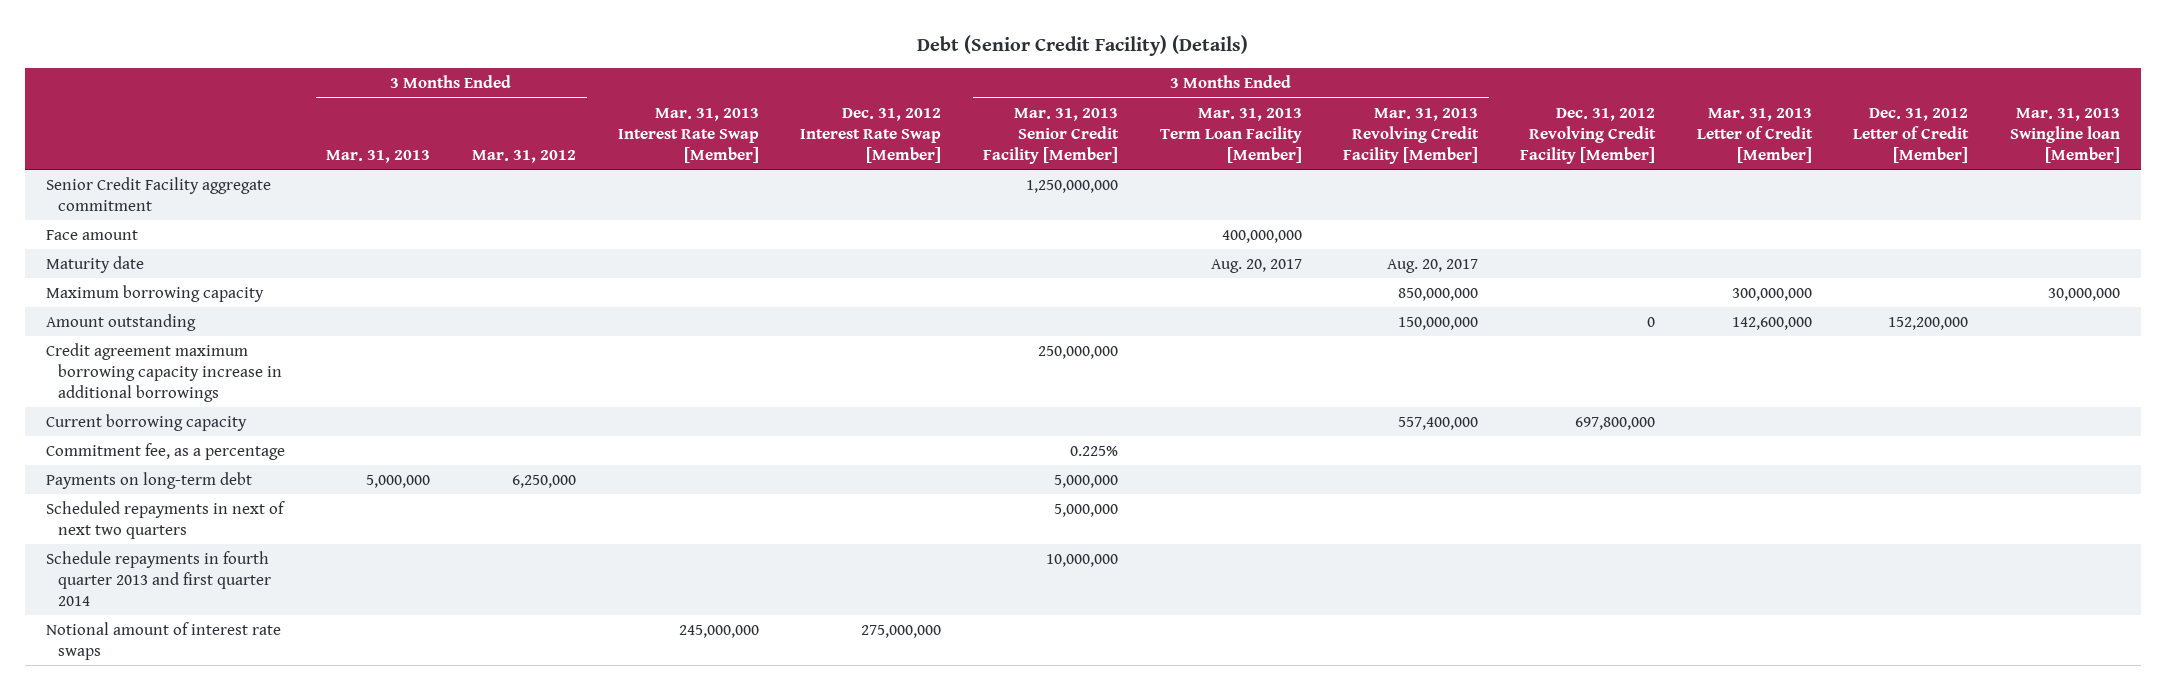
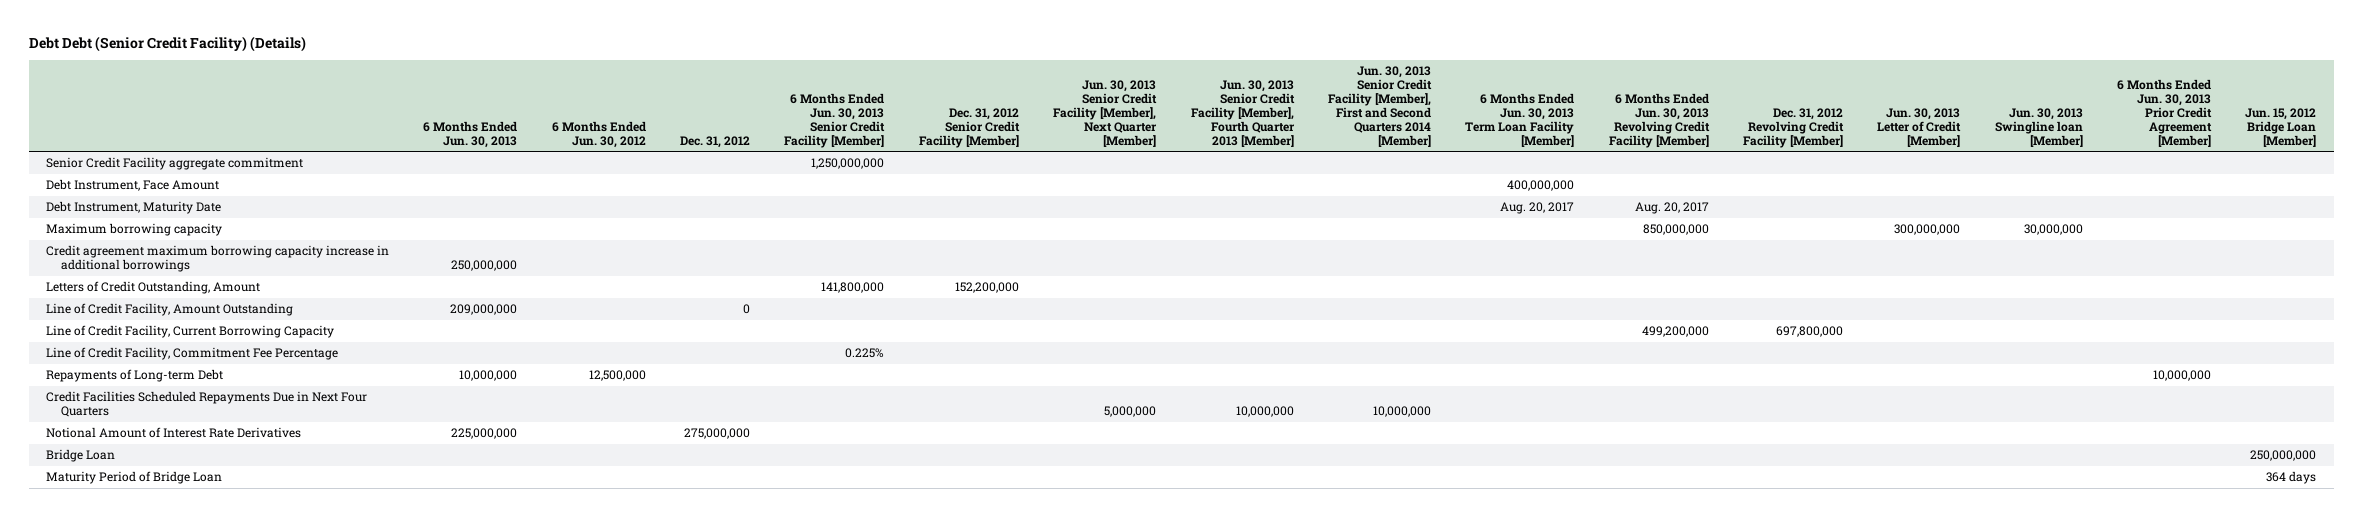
- Debt (Senior Credit Facility) (Details)
+ Debt Debt (Senior Credit Facility) (Details)
- | 3 Months Ended Mar. 31, 2013 | 3 Months Ended Mar. 31, 2012 | Mar. 31, 2013 Interest Rate Swap [Member] | Dec. 31, 2012 Interest Rate Swap [Member] | 3 Months Ended Mar. 31, 2013 Senior Credit Facility [Member] | 3 Months Ended Mar. 31, 2013 Term Loan Facility [Member] | 3 Months Ended Mar. 31, 2013 Revolving Credit Facility [Member] | Dec. 31, 2012 Revolving Credit Facility [Member] | Mar. 31, 2013 Letter of Credit [Member] | Dec. 31, 2012 Letter of Credit [Member] | Mar. 31, 2013 Swingline loan [Member]
+ | 6 Months Ended Jun. 30, 2013 | 6 Months Ended Jun. 30, 2012 | Dec. 31, 2012 | 6 Months Ended Jun. 30, 2013 Senior Credit Facility [Member] | Dec. 31, 2012 Senior Credit Facility [Member] | Jun. 30, 2013 Senior Credit Facility [Member], Next Quarter [Member] | Jun. 30, 2013 Senior Credit Facility [Member], Fourth Quarter 2013 [Member] | Jun. 30, 2013 Senior Credit Facility [Member], First and Second Quarters 2014 [Member] | 6 Months Ended Jun. 30, 2013 Term Loan Facility [Member] | 6 Months Ended Jun. 30, 2013 Revolving Credit Facility [Member] | Dec. 31, 2012 Revolving Credit Facility [Member] | Jun. 30, 2013 Letter of Credit [Member] | Jun. 30, 2013 Swingline loan [Member] | 6 Months Ended Jun. 30, 2013 Prior Credit Agreement [Member] | Jun. 15, 2012 Bridge Loan [Member]
- Face amount | | | | | | 400,000,000 | | | | |
- Maturity date | | | | | | Aug. 20, 2017 | Aug. 20, 2017 | | | |
+ Debt Instrument, Face Amount | | | | | | | | | 400,000,000 | | | | | |
+ Debt Instrument, Maturity Date | | | | | | | | | Aug. 20, 2017 | Aug. 20, 2017 | | | | |
- Amount outstanding | | | | | | | 150,000,000 | 0 | 142,600,000 | 152,200,000 |
- Current borrowing capacity | | | | | | | 557,400,000 | 697,800,000 | | |
- Commitment fee, as a percentage | | | | | 0.225% | | | | | |
- Payments on long-term debt | 5,000,000 | 6,250,000 | | | 5,000,000 | | | | | |
- Scheduled repayments in next of next two quarters | | | | | 5,000,000 | | | | | |
- Schedule repayments in fourth quarter 2013 and first quarter 2014 | | | | | 10,000,000 | | | | | |
- Notional amount of interest rate swaps | | | 245,000,000 | 275,000,000 | | | | | | |
+ Letters of Credit Outstanding, Amount | | | | 141,800,000 | 152,200,000 | | | | | | | | | |
+ Line of Credit Facility, Amount Outstanding | 209,000,000 | | 0 | | | | | | | | | | | |
+ Line of Credit Facility, Current Borrowing Capacity | | | | | | | | | | 499,200,000 | 697,800,000 | | | |
+ Line of Credit Facility, Commitment Fee Percentage | | | | 0.225% | | | | | | | | | | |
+ Repayments of Long-term Debt | 10,000,000 | 12,500,000 | | | | | | | | | | | | 10,000,000 |
+ Credit Facilities Scheduled Repayments Due in Next Four Quarters | | | | | | 5,000,000 | 10,000,000 | 10,000,000 | | | | | | |
+ Notional Amount of Interest Rate Derivatives | 225,000,000 | | 275,000,000 | | | | | | | | | | | |
+ Bridge Loan | | | | | | | | | | | | | | | 250,000,000
+ Maturity Period of Bridge Loan | | | | | | | | | | | | | | | 364 days

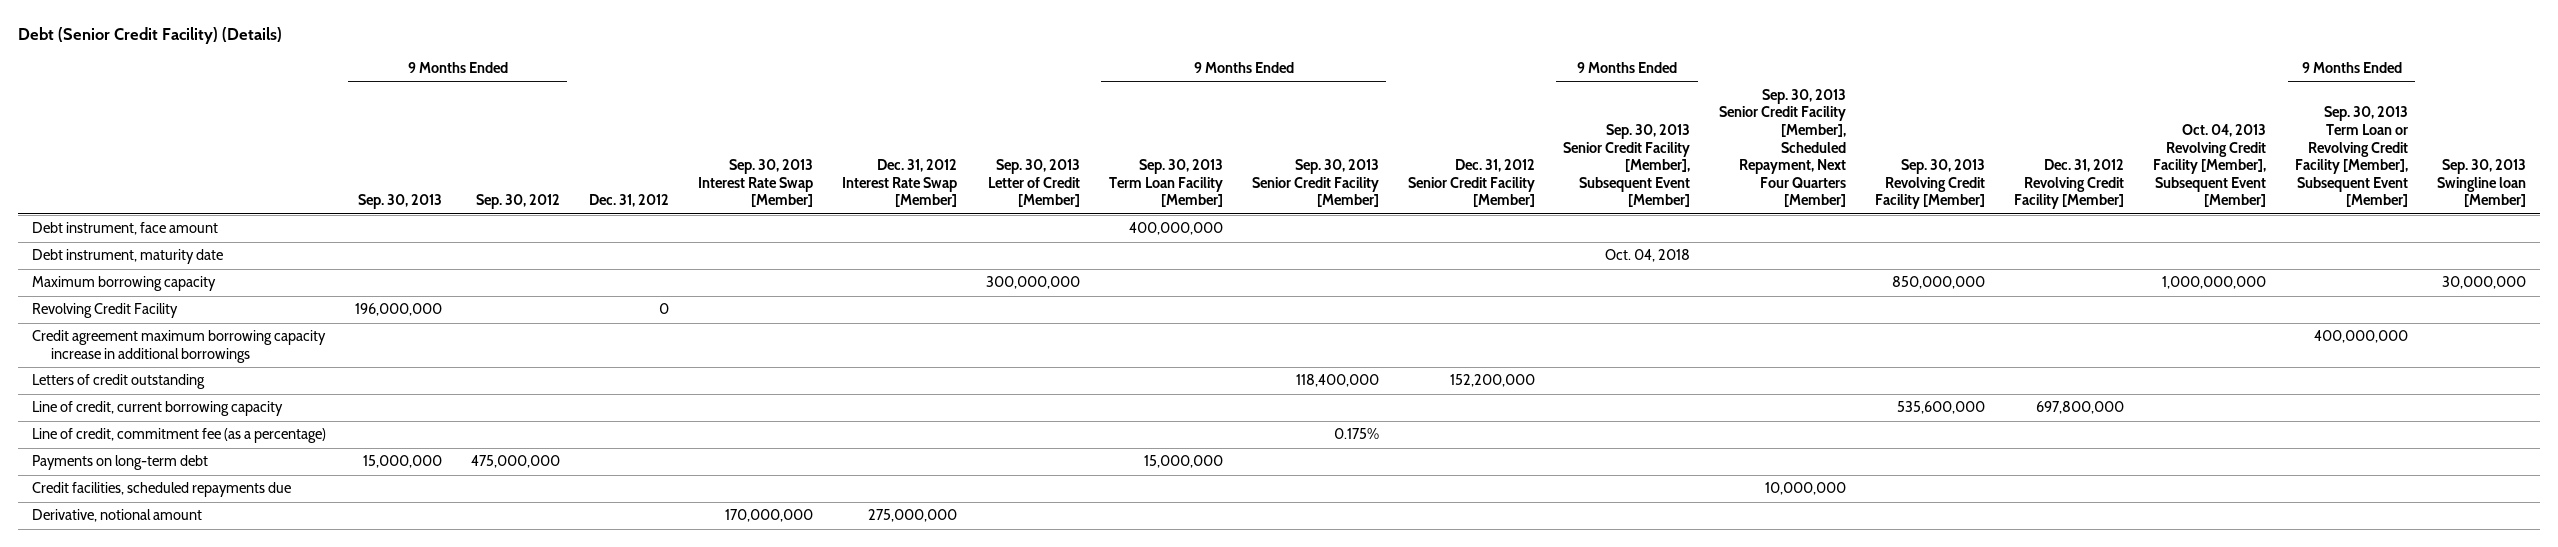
- Debt Debt (Senior Credit Facility) (Details)
+ Debt (Senior Credit Facility) (Details)
- | 6 Months Ended Jun. 30, 2013 | 6 Months Ended Jun. 30, 2012 | Dec. 31, 2012 | 6 Months Ended Jun. 30, 2013 Senior Credit Facility [Member] | Dec. 31, 2012 Senior Credit Facility [Member] | Jun. 30, 2013 Senior Credit Facility [Member], Next Quarter [Member] | Jun. 30, 2013 Senior Credit Facility [Member], Fourth Quarter 2013 [Member] | Jun. 30, 2013 Senior Credit Facility [Member], First and Second Quarters 2014 [Member] | 6 Months Ended Jun. 30, 2013 Term Loan Facility [Member] | 6 Months Ended Jun. 30, 2013 Revolving Credit Facility [Member] | Dec. 31, 2012 Revolving Credit Facility [Member] | Jun. 30, 2013 Letter of Credit [Member] | Jun. 30, 2013 Swingline loan [Member] | 6 Months Ended Jun. 30, 2013 Prior Credit Agreement [Member] | Jun. 15, 2012 Bridge Loan [Member]
+ | 9 Months Ended Sep. 30, 2013 | 9 Months Ended Sep. 30, 2012 | Dec. 31, 2012 | Sep. 30, 2013 Interest Rate Swap [Member] | Dec. 31, 2012 Interest Rate Swap [Member] | Sep. 30, 2013 Letter of Credit [Member] | 9 Months Ended Sep. 30, 2013 Term Loan Facility [Member] | 9 Months Ended Sep. 30, 2013 Senior Credit Facility [Member] | Dec. 31, 2012 Senior Credit Facility [Member] | 9 Months Ended Sep. 30, 2013 Senior Credit Facility [Member], Subsequent Event [Member] | Sep. 30, 2013 Senior Credit Facility [Member], Scheduled Repayment, Next Four Quarters [Member] | Sep. 30, 2013 Revolving Credit Facility [Member] | Dec. 31, 2012 Revolving Credit Facility [Member] | Oct. 04, 2013 Revolving Credit Facility [Member], Subsequent Event [Member] | 9 Months Ended Sep. 30, 2013 Term Loan or Revolving Credit Facility [Member], Subsequent Event [Member] | Sep. 30, 2013 Swingline loan [Member]
- Senior Credit Facility aggregate commitment | | | | 1,250,000,000 | | | | | | | | | | |
- Debt Instrument, Face Amount | | | | | | | | | 400,000,000 | | | | | |
- Debt Instrument, Maturity Date | | | | | | | | | Aug. 20, 2017 | Aug. 20, 2017 | | | | |
+ Debt instrument, face amount | | | | | | | 400,000,000 | | | | | | | | |
+ Debt instrument, maturity date | | | | | | | | | | Oct. 04, 2018 | | | | | |
+ Revolving Credit Facility | 196,000,000 | | 0 | | | | | | | | | | | | |
- Letters of Credit Outstanding, Amount | | | | 141,800,000 | 152,200,000 | | | | | | | | | |
- Line of Credit Facility, Amount Outstanding | 209,000,000 | | 0 | | | | | | | | | | | |
- Line of Credit Facility, Current Borrowing Capacity | | | | | | | | | | 499,200,000 | 697,800,000 | | | |
- Line of Credit Facility, Commitment Fee Percentage | | | | 0.225% | | | | | | | | | | |
- Repayments of Long-term Debt | 10,000,000 | 12,500,000 | | | | | | | | | | | | 10,000,000 |
- Credit Facilities Scheduled Repayments Due in Next Four Quarters | | | | | | 5,000,000 | 10,000,000 | 10,000,000 | | | | | | |
- Notional Amount of Interest Rate Derivatives | 225,000,000 | | 275,000,000 | | | | | | | | | | | |
- Bridge Loan | | | | | | | | | | | | | | | 250,000,000
- Maturity Period of Bridge Loan | | | | | | | | | | | | | | | 364 days
+ Letters of credit outstanding | | | | | | | | 118,400,000 | 152,200,000 | | | | | | |
+ Line of credit, current borrowing capacity | | | | | | | | | | | | 535,600,000 | 697,800,000 | | |
+ Line of credit, commitment fee (as a percentage) | | | | | | | | 0.175% | | | | | | | |
+ Payments on long-term debt | 15,000,000 | 475,000,000 | | | | | 15,000,000 | | | | | | | | |
+ Credit facilities, scheduled repayments due | | | | | | | | | | | 10,000,000 | | | | |
+ Derivative, notional amount | | | | 170,000,000 | 275,000,000 | | | | | | | | | | |

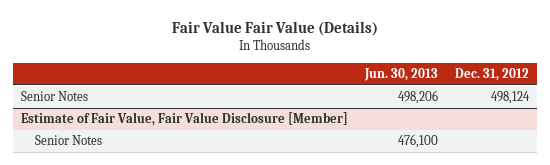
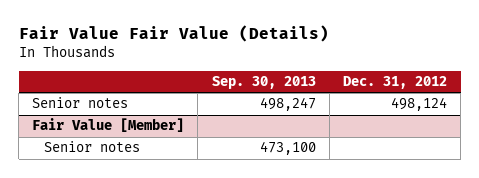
- | Jun. 30, 2013 | Dec. 31, 2012
+ | Sep. 30, 2013 | Dec. 31, 2012
- Senior Notes | 498,206 | 498,124
- Estimate of Fair Value, Fair Value Disclosure [Member]
- Senior Notes | 476,100 |
+ Senior notes | 498,247 | 498,124
+ Fair Value [Member]
+ Senior notes | 473,100 |

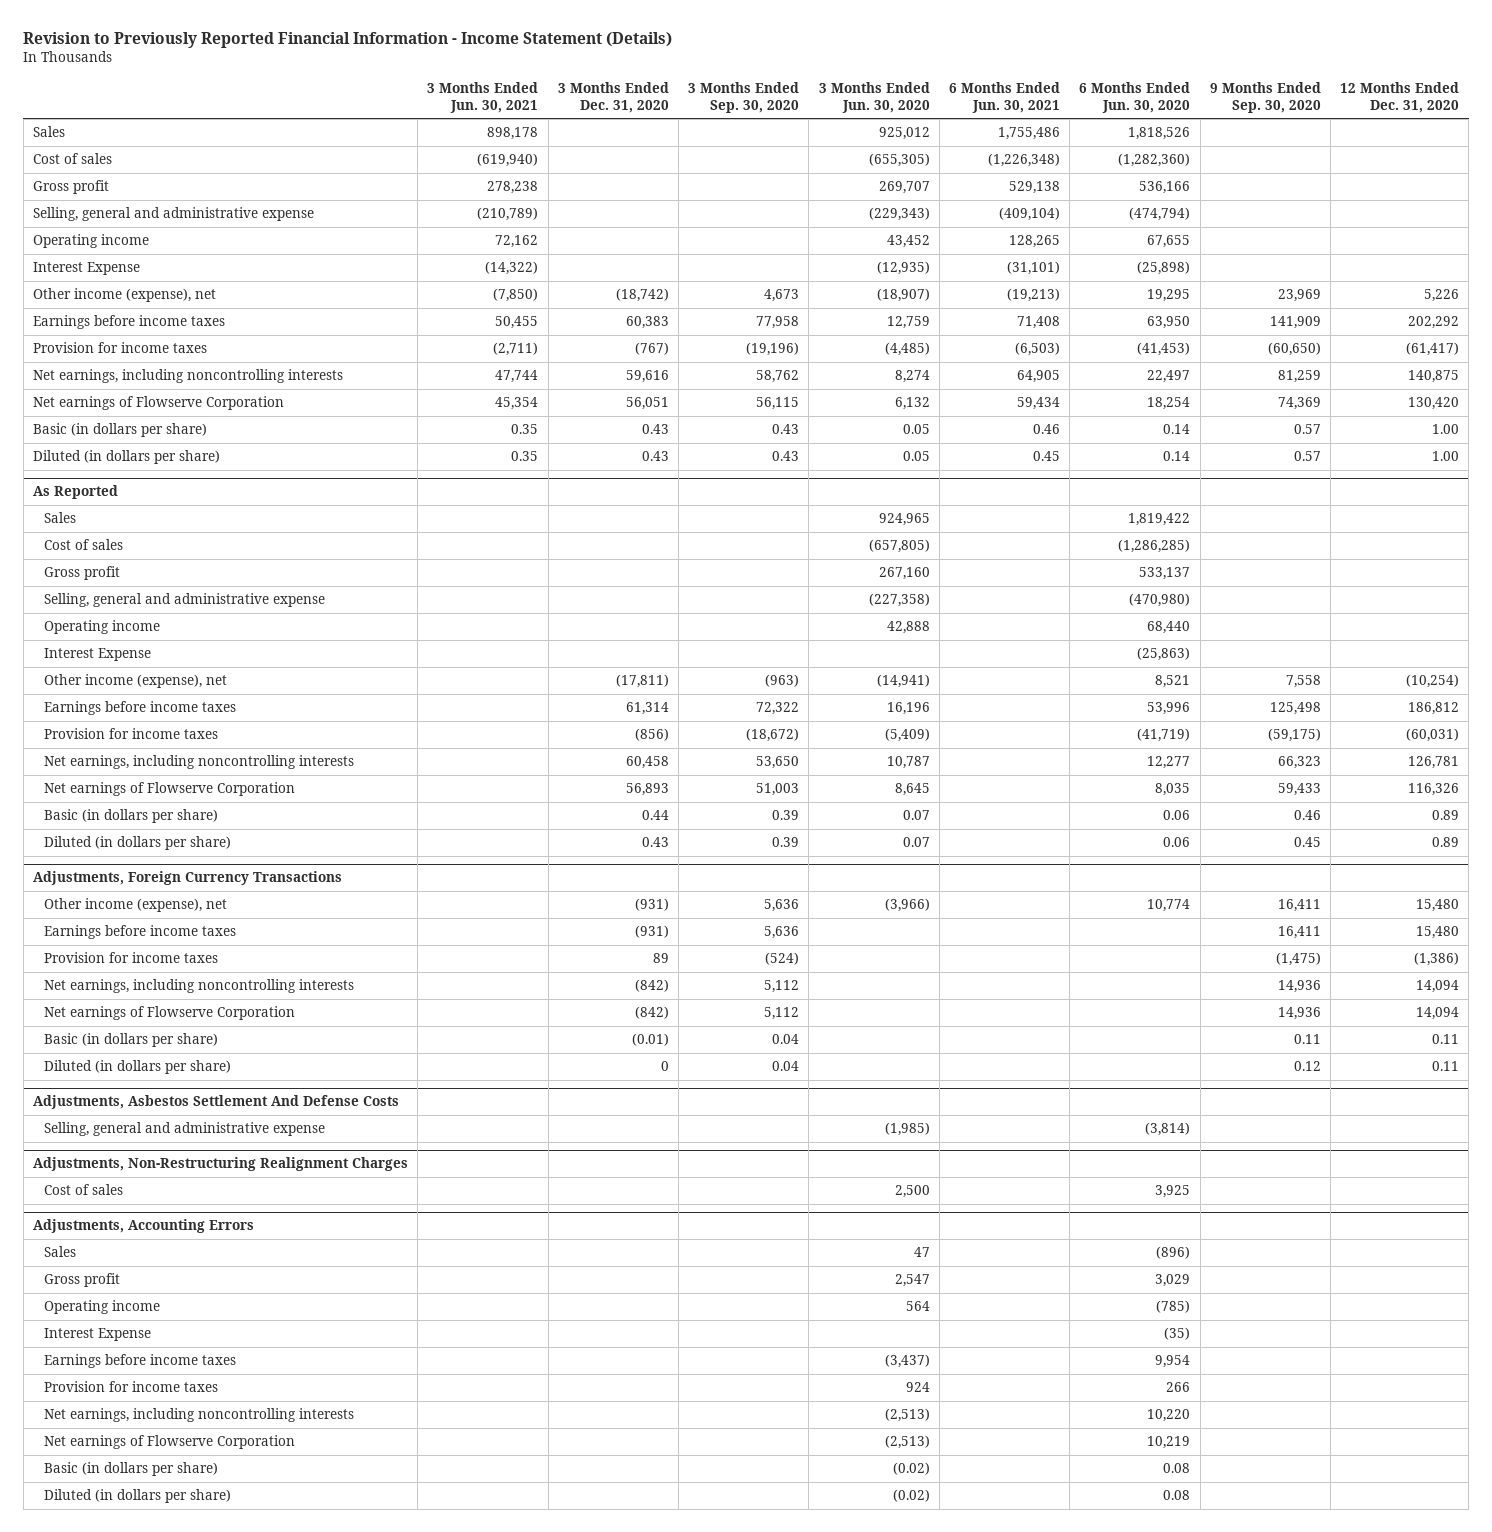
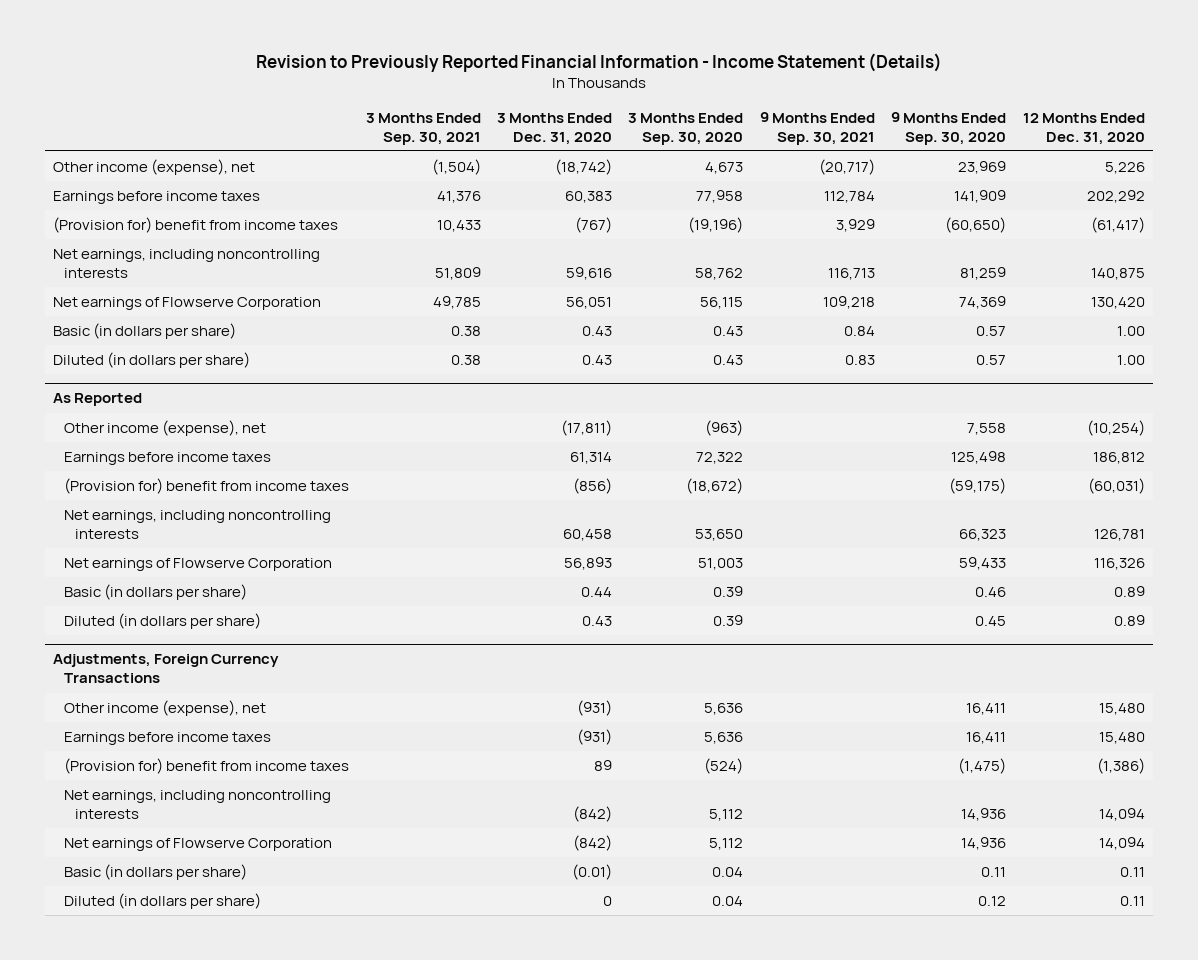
- | 3 Months Ended Jun. 30, 2021 | 3 Months Ended Dec. 31, 2020 | 3 Months Ended Sep. 30, 2020 | 3 Months Ended Jun. 30, 2020 | 6 Months Ended Jun. 30, 2021 | 6 Months Ended Jun. 30, 2020 | 9 Months Ended Sep. 30, 2020 | 12 Months Ended Dec. 31, 2020
+ | 3 Months Ended Sep. 30, 2021 | 3 Months Ended Dec. 31, 2020 | 3 Months Ended Sep. 30, 2020 | 9 Months Ended Sep. 30, 2021 | 9 Months Ended Sep. 30, 2020 | 12 Months Ended Dec. 31, 2020
- Sales | 898,178 | | | 925,012 | 1,755,486 | 1,818,526 | |
- Cost of sales | (619,940) | | | (655,305) | (1,226,348) | (1,282,360) | |
- Gross profit | 278,238 | | | 269,707 | 529,138 | 536,166 | |
- Selling, general and administrative expense | (210,789) | | | (229,343) | (409,104) | (474,794) | |
- Operating income | 72,162 | | | 43,452 | 128,265 | 67,655 | |
- Interest Expense | (14,322) | | | (12,935) | (31,101) | (25,898) | |
- Provision for income taxes | (2,711) | (767) | (19,196) | (4,485) | (6,503) | (41,453) | (60,650) | (61,417)
+ (Provision for) benefit from income taxes | 10,433 | (767) | (19,196) | 3,929 | (60,650) | (61,417)
@ As Reported
- Sales | | | | 924,965 | | 1,819,422 | |
- Cost of sales | | | | (657,805) | | (1,286,285) | |
- Gross profit | | | | 267,160 | | 533,137 | |
- Selling, general and administrative expense | | | | (227,358) | | (470,980) | |
- Operating income | | | | 42,888 | | 68,440 | |
- Interest Expense | | | | | | (25,863) | |
- Provision for income taxes | | (856) | (18,672) | (5,409) | | (41,719) | (59,175) | (60,031)
+ (Provision for) benefit from income taxes | | (856) | (18,672) | | (59,175) | (60,031)
@ Adjustments, Foreign Currency Transactions
- Provision for income taxes | | 89 | (524) | | | | (1,475) | (1,386)
+ (Provision for) benefit from income taxes | | 89 | (524) | | (1,475) | (1,386)
- Adjustments, Asbestos Settlement And Defense Costs
- Selling, general and administrative expense | | | | (1,985) | | (3,814) | |
- Adjustments, Non-Restructuring Realignment Charges
- Cost of sales | | | | 2,500 | | 3,925 | |
- Adjustments, Accounting Errors
- Sales | | | | 47 | | (896) | |
- Gross profit | | | | 2,547 | | 3,029 | |
- Operating income | | | | 564 | | (785) | |
- Interest Expense | | | | | | (35) | |
- Earnings before income taxes | | | | (3,437) | | 9,954 | |
- Provision for income taxes | | | | 924 | | 266 | |
- Net earnings, including noncontrolling interests | | | | (2,513) | | 10,220 | |
- Net earnings of Flowserve Corporation | | | | (2,513) | | 10,219 | |
- Basic (in dollars per share) | | | | (0.02) | | 0.08 | |
- Diluted (in dollars per share) | | | | (0.02) | | 0.08 | |

